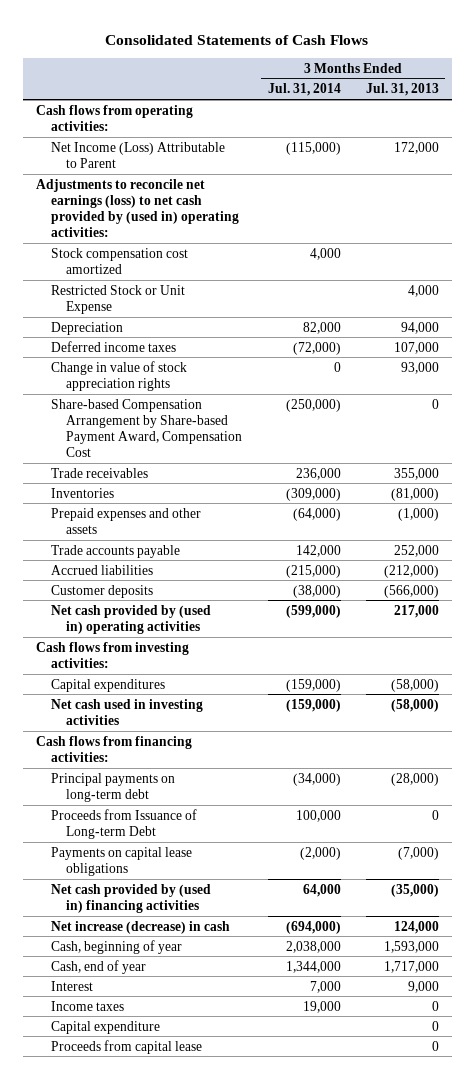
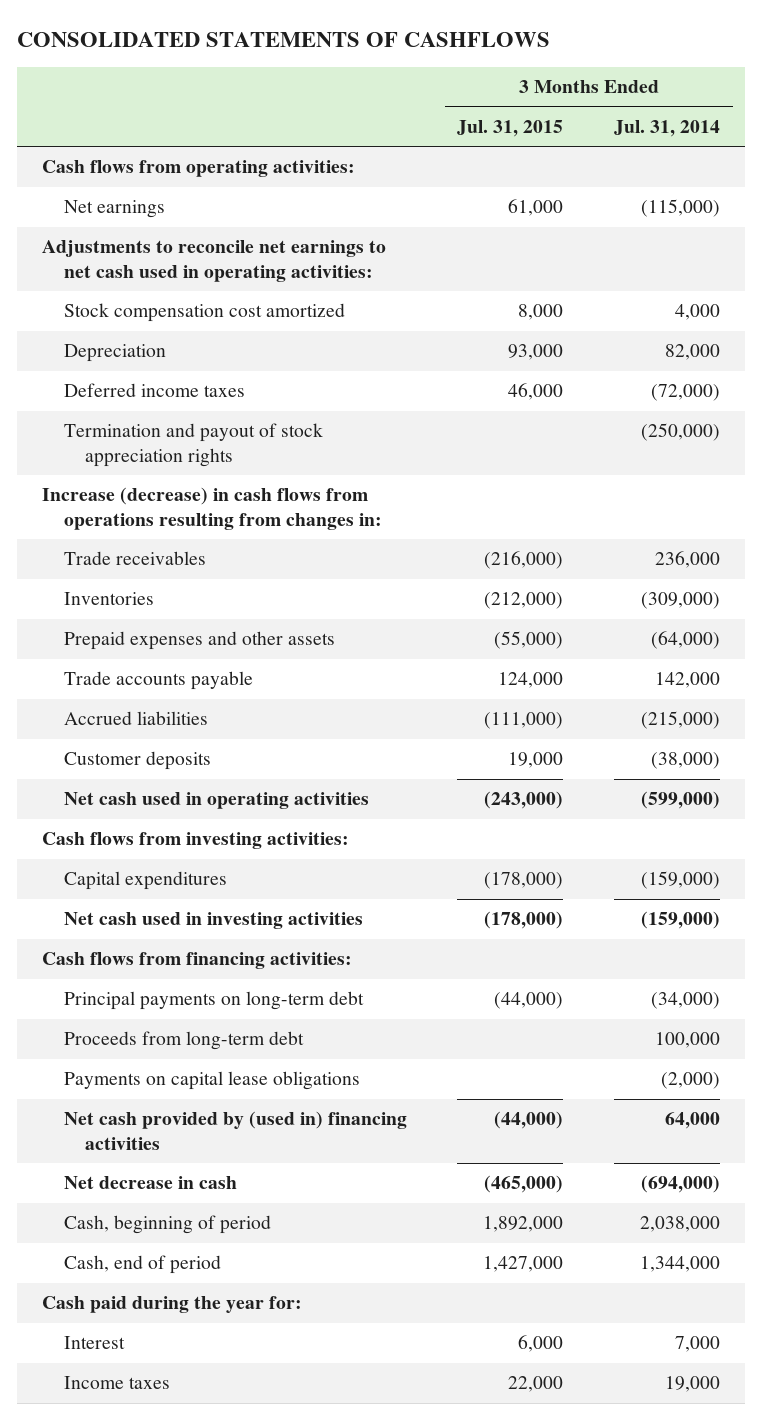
- Consolidated Statements of Cash Flows
+ CONSOLIDATED STATEMENTS OF CASHFLOWS
- | 3 Months Ended Jul. 31, 2014 | 3 Months Ended Jul. 31, 2013
+ | 3 Months Ended Jul. 31, 2015 | 3 Months Ended Jul. 31, 2014
- Net Income (Loss) Attributable to Parent | (115,000) | 172,000
- Adjustments to reconcile net earnings (loss) to net cash provided by (used in) operating activities:
+ Net earnings | 61,000 | (115,000)
+ Adjustments to reconcile net earnings to net cash used in operating activities:
- Restricted Stock or Unit Expense | | 4,000
- Change in value of stock appreciation rights | 0 | 93,000
- Share-based Compensation Arrangement by Share-based Payment Award, Compensation Cost | (250,000) | 0
+ Termination and payout of stock appreciation rights | | (250,000)
+ Increase (decrease) in cash flows from operations resulting from changes in:
- Net cash provided by (used in) operating activities | (599,000) | 217,000
+ Net cash used in operating activities | (243,000) | (599,000)
- Proceeds from Issuance of Long-term Debt | 100,000 | 0
+ Proceeds from long-term debt | | 100,000
- Net increase (decrease) in cash | (694,000) | 124,000
- Cash, beginning of year | 2,038,000 | 1,593,000
- Cash, end of year | 1,344,000 | 1,717,000
+ Net decrease in cash | (465,000) | (694,000)
+ Cash, beginning of period | 1,892,000 | 2,038,000
+ Cash, end of period | 1,427,000 | 1,344,000
+ Cash paid during the year for:
- Capital expenditure | | 0
- Proceeds from capital lease | | 0

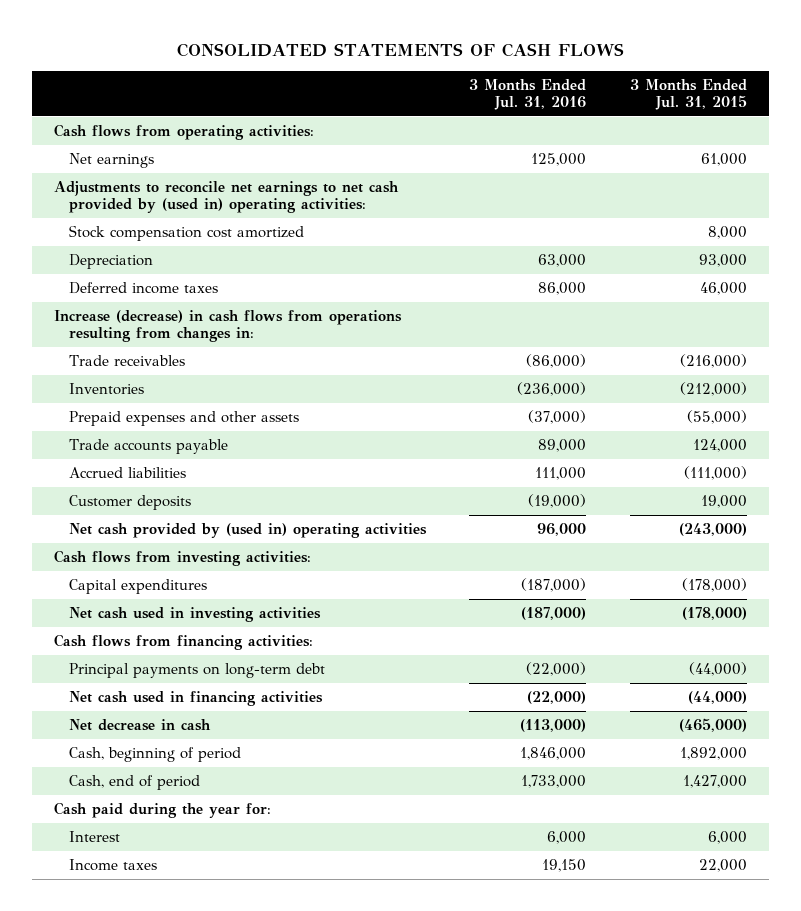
- CONSOLIDATED STATEMENTS OF CASHFLOWS
+ CONSOLIDATED STATEMENTS OF CASH FLOWS
- | 3 Months Ended Jul. 31, 2015 | 3 Months Ended Jul. 31, 2014
+ | 3 Months Ended Jul. 31, 2016 | 3 Months Ended Jul. 31, 2015
- Adjustments to reconcile net earnings to net cash used in operating activities:
+ Adjustments to reconcile net earnings to net cash provided by (used in) operating activities:
- Termination and payout of stock appreciation rights | | (250,000)
- Net cash used in operating activities | (243,000) | (599,000)
+ Net cash provided by (used in) operating activities | 96,000 | (243,000)
- Proceeds from long-term debt | | 100,000
- Payments on capital lease obligations | | (2,000)
- Net cash provided by (used in) financing activities | (44,000) | 64,000
+ Net cash used in financing activities | (22,000) | (44,000)

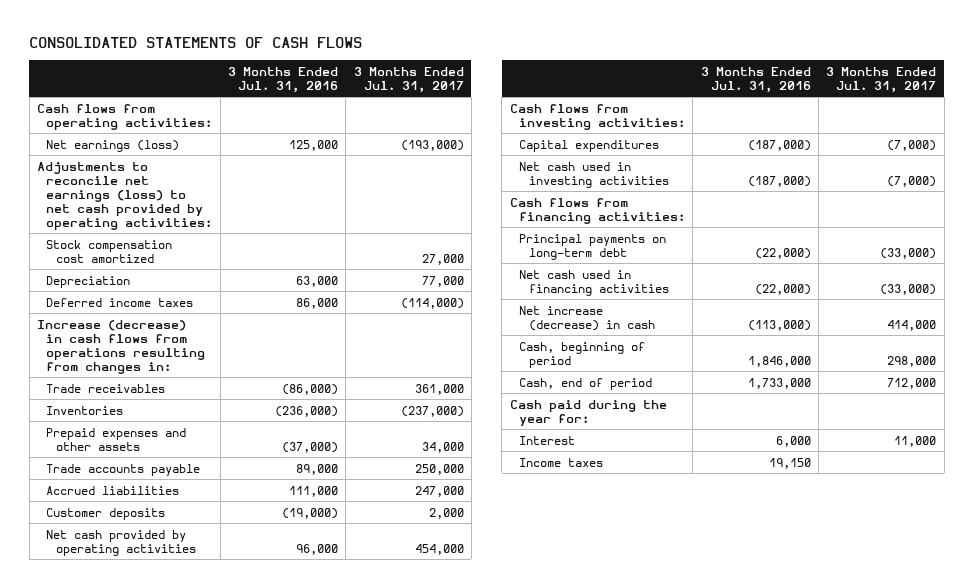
- | 3 Months Ended Jul. 31, 2016 | 3 Months Ended Jul. 31, 2015
+ | 3 Months Ended Jul. 31, 2016 | 3 Months Ended Jul. 31, 2017
- Net earnings | 125,000 | 61,000
- Adjustments to reconcile net earnings to net cash provided by (used in) operating activities:
+ Net earnings (loss) | 125,000 | (193,000)
+ Adjustments to reconcile net earnings (loss) to net cash provided by operating activities:
- Net cash provided by (used in) operating activities | 96,000 | (243,000)
+ Net cash provided by operating activities | 96,000 | 454,000
- Net decrease in cash | (113,000) | (465,000)
+ Net increase (decrease) in cash | (113,000) | 414,000

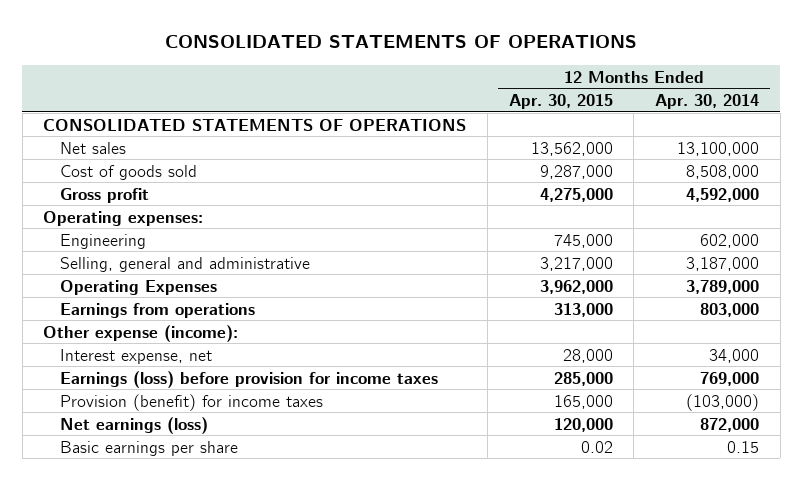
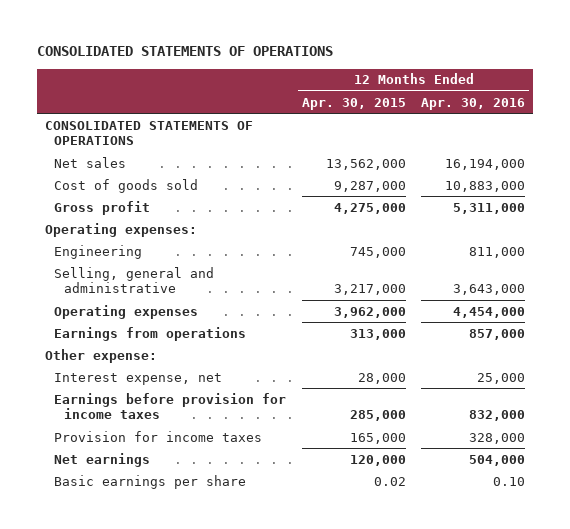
- | 12 Months Ended Apr. 30, 2015 | 12 Months Ended Apr. 30, 2014
+ | 12 Months Ended Apr. 30, 2015 | 12 Months Ended Apr. 30, 2016
- Operating Expenses | 3,962,000 | 3,789,000
+ Operating expenses | 3,962,000 | 4,454,000
- Other expense (income):
+ Other expense:
- Earnings (loss) before provision for income taxes | 285,000 | 769,000
- Provision (benefit) for income taxes | 165,000 | (103,000)
- Net earnings (loss) | 120,000 | 872,000
+ Earnings before provision for income taxes | 285,000 | 832,000
+ Provision for income taxes | 165,000 | 328,000
+ Net earnings | 120,000 | 504,000

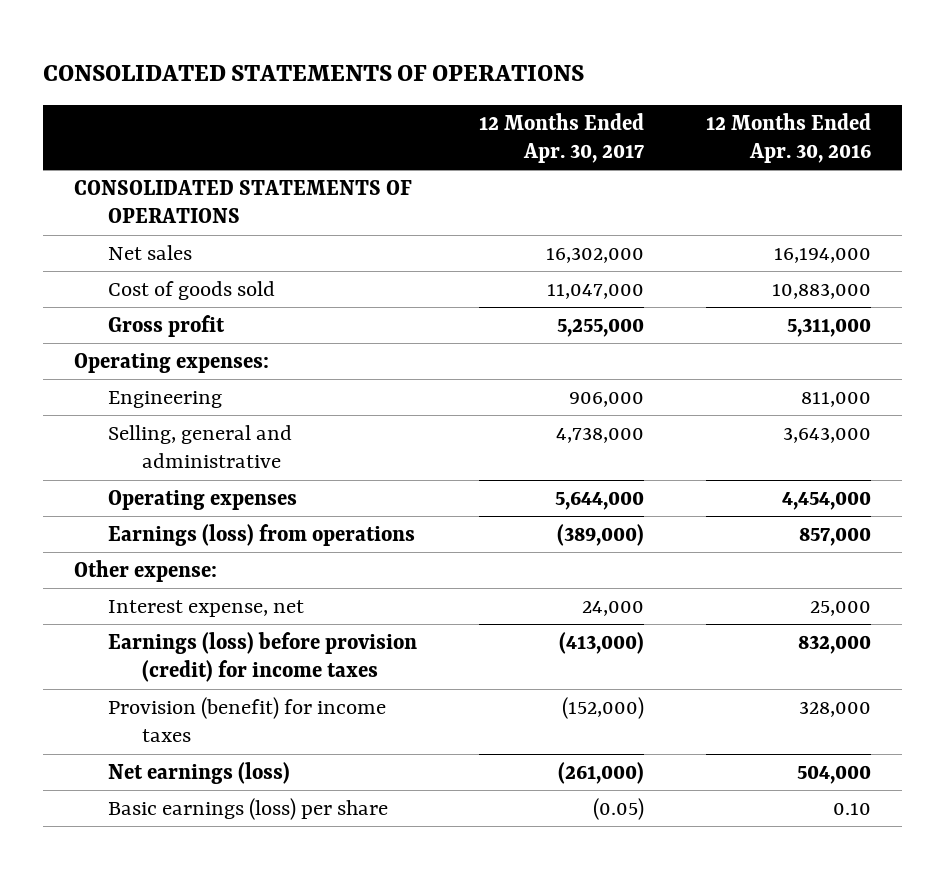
- | 12 Months Ended Apr. 30, 2015 | 12 Months Ended Apr. 30, 2016
+ | 12 Months Ended Apr. 30, 2017 | 12 Months Ended Apr. 30, 2016
- Earnings from operations | 313,000 | 857,000
+ Earnings (loss) from operations | (389,000) | 857,000
- Earnings before provision for income taxes | 285,000 | 832,000
- Provision for income taxes | 165,000 | 328,000
- Net earnings | 120,000 | 504,000
- Basic earnings per share | 0.02 | 0.10
+ Earnings (loss) before provision (credit) for income taxes | (413,000) | 832,000
+ Provision (benefit) for income taxes | (152,000) | 328,000
+ Net earnings (loss) | (261,000) | 504,000
+ Basic earnings (loss) per share | (0.05) | 0.10

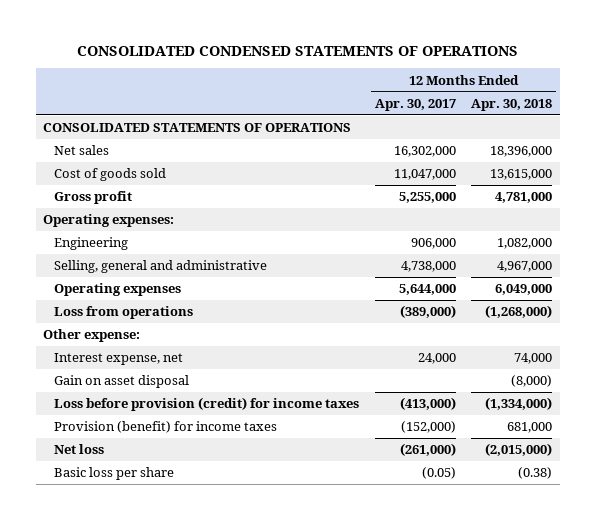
- CONSOLIDATED STATEMENTS OF OPERATIONS
+ CONSOLIDATED CONDENSED STATEMENTS OF OPERATIONS
- | 12 Months Ended Apr. 30, 2017 | 12 Months Ended Apr. 30, 2016
+ | 12 Months Ended Apr. 30, 2017 | 12 Months Ended Apr. 30, 2018
- Earnings (loss) from operations | (389,000) | 857,000
+ Loss from operations | (389,000) | (1,268,000)
- Earnings (loss) before provision (credit) for income taxes | (413,000) | 832,000
+ Gain on asset disposal | | (8,000)
+ Loss before provision (credit) for income taxes | (413,000) | (1,334,000)
- Net earnings (loss) | (261,000) | 504,000
- Basic earnings (loss) per share | (0.05) | 0.10
+ Net loss | (261,000) | (2,015,000)
+ Basic loss per share | (0.05) | (0.38)

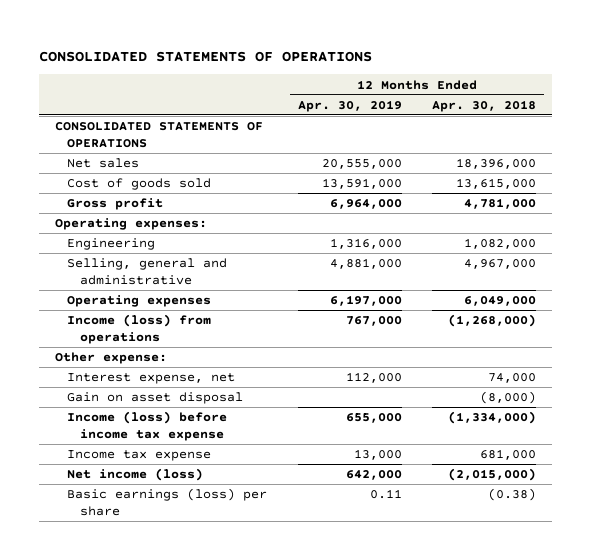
- CONSOLIDATED CONDENSED STATEMENTS OF OPERATIONS
+ CONSOLIDATED STATEMENTS OF OPERATIONS
- | 12 Months Ended Apr. 30, 2017 | 12 Months Ended Apr. 30, 2018
+ | 12 Months Ended Apr. 30, 2019 | 12 Months Ended Apr. 30, 2018
- Loss from operations | (389,000) | (1,268,000)
+ Income (loss) from operations | 767,000 | (1,268,000)
- Loss before provision (credit) for income taxes | (413,000) | (1,334,000)
- Provision (benefit) for income taxes | (152,000) | 681,000
- Net loss | (261,000) | (2,015,000)
- Basic loss per share | (0.05) | (0.38)
+ Income (loss) before income tax expense | 655,000 | (1,334,000)
+ Income tax expense | 13,000 | 681,000
+ Net income (loss) | 642,000 | (2,015,000)
+ Basic earnings (loss) per share | 0.11 | (0.38)

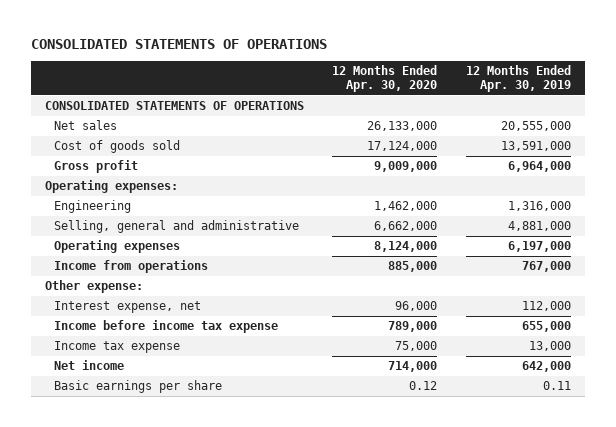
- | 12 Months Ended Apr. 30, 2019 | 12 Months Ended Apr. 30, 2018
+ | 12 Months Ended Apr. 30, 2020 | 12 Months Ended Apr. 30, 2019
- Income (loss) from operations | 767,000 | (1,268,000)
+ Income from operations | 885,000 | 767,000
- Gain on asset disposal | | (8,000)
- Income (loss) before income tax expense | 655,000 | (1,334,000)
+ Income before income tax expense | 789,000 | 655,000
- Net income (loss) | 642,000 | (2,015,000)
- Basic earnings (loss) per share | 0.11 | (0.38)
+ Net income | 714,000 | 642,000
+ Basic earnings per share | 0.12 | 0.11

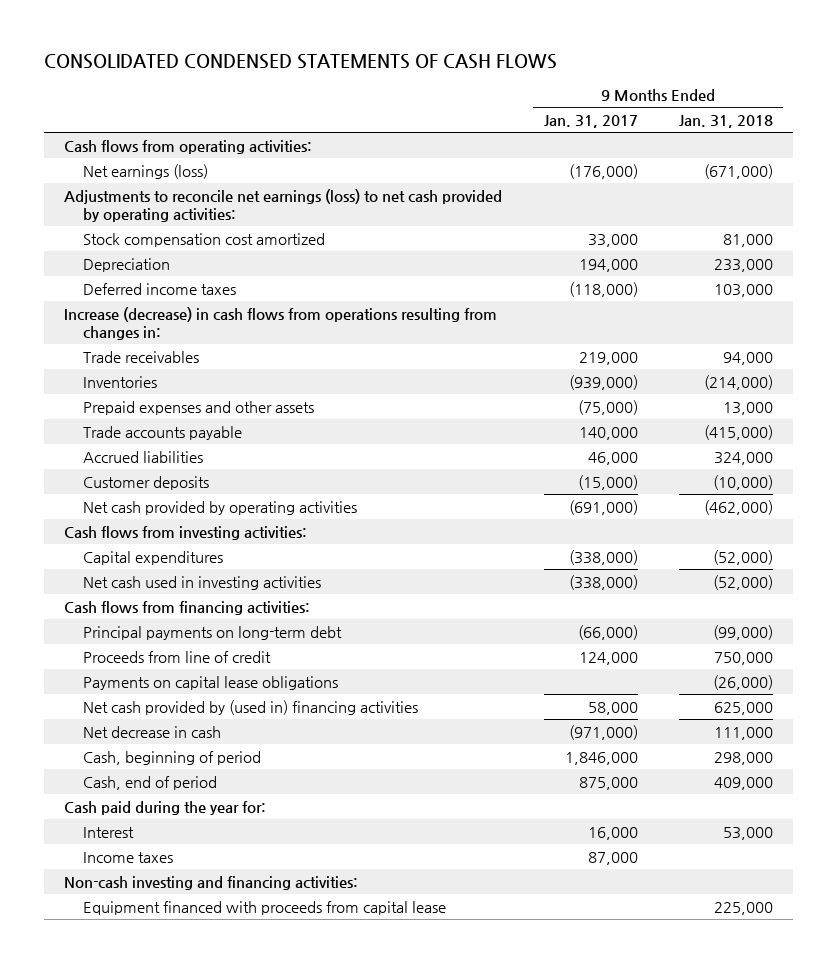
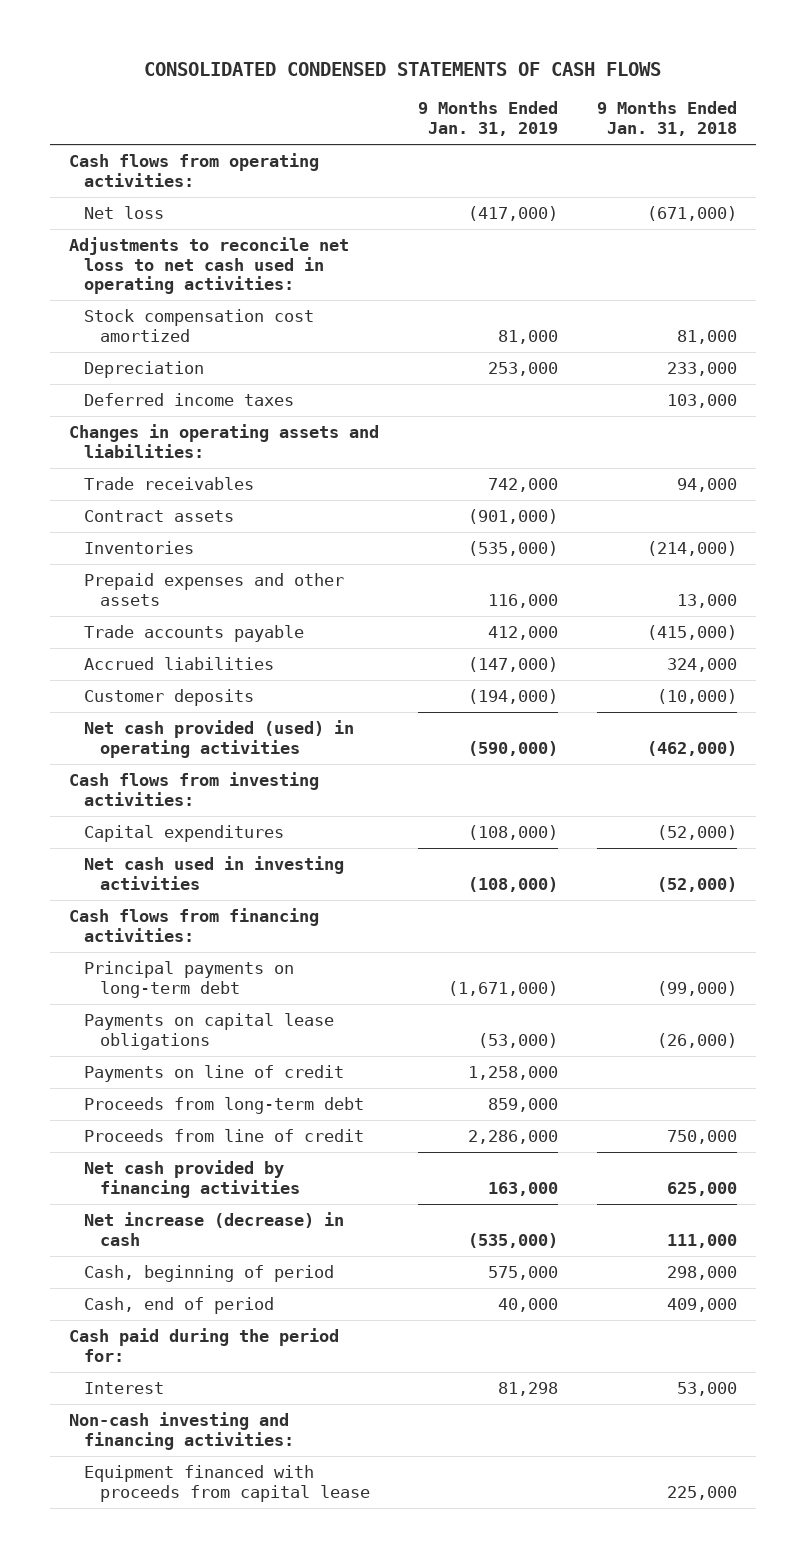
- | 9 Months Ended Jan. 31, 2017 | 9 Months Ended Jan. 31, 2018
+ | 9 Months Ended Jan. 31, 2019 | 9 Months Ended Jan. 31, 2018
- Net earnings (loss) | (176,000) | (671,000)
- Adjustments to reconcile net earnings (loss) to net cash provided by operating activities:
+ Net loss | (417,000) | (671,000)
+ Adjustments to reconcile net loss to net cash used in operating activities:
- Increase (decrease) in cash flows from operations resulting from changes in:
+ Changes in operating assets and liabilities:
+ Contract assets | (901,000) |
- Net cash provided by operating activities | (691,000) | (462,000)
+ Net cash provided (used) in operating activities | (590,000) | (462,000)
- Net cash provided by (used in) financing activities | 58,000 | 625,000
- Net decrease in cash | (971,000) | 111,000
+ Payments on line of credit | 1,258,000 |
+ Proceeds from long-term debt | 859,000 |
moved down: Proceeds from line of credit | 2,286,000 | 750,000
+ Net cash provided by financing activities | 163,000 | 625,000
+ Net increase (decrease) in cash | (535,000) | 111,000
- Cash paid during the year for:
+ Cash paid during the period for:
- Income taxes | 87,000 |

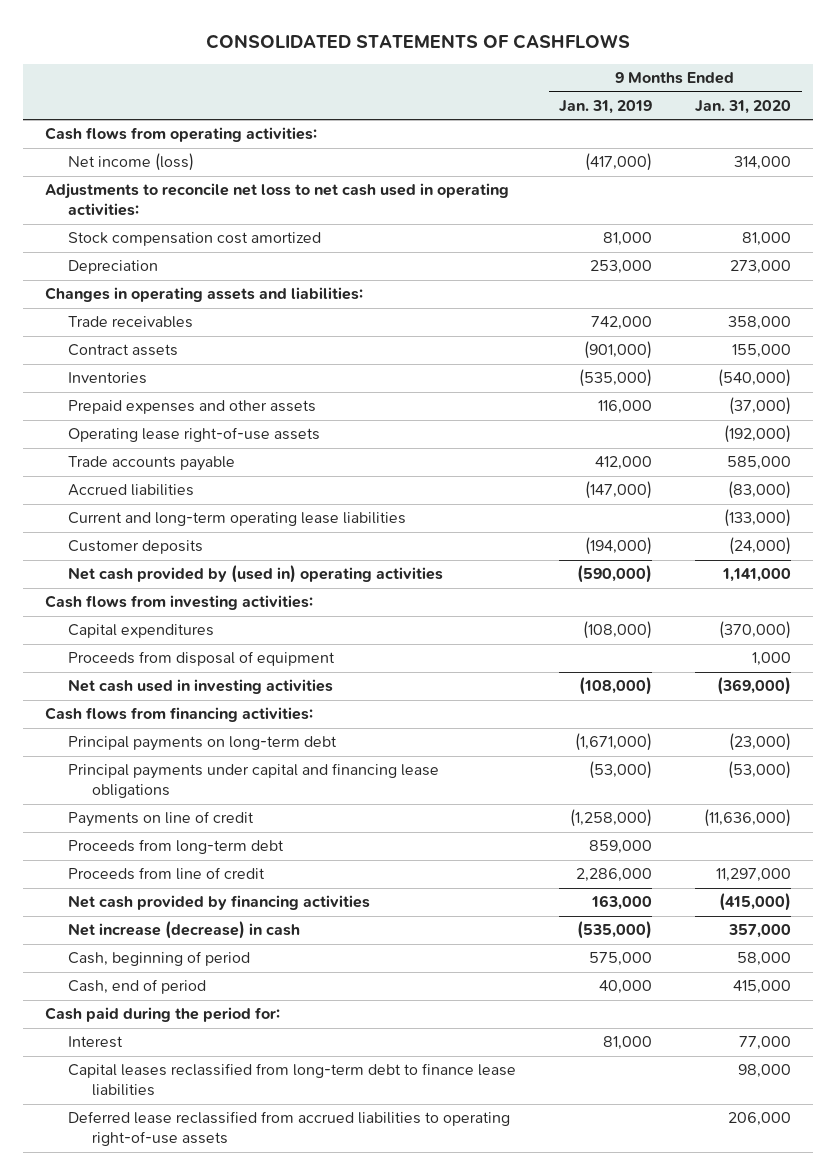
- CONSOLIDATED CONDENSED STATEMENTS OF CASH FLOWS
+ CONSOLIDATED STATEMENTS OF CASHFLOWS
- | 9 Months Ended Jan. 31, 2019 | 9 Months Ended Jan. 31, 2018
+ | 9 Months Ended Jan. 31, 2019 | 9 Months Ended Jan. 31, 2020
- Net loss | (417,000) | (671,000)
+ Net income (loss) | (417,000) | 314,000
- Deferred income taxes | | 103,000
+ Operating lease right-of-use assets | | (192,000)
+ Current and long-term operating lease liabilities | | (133,000)
- Net cash provided (used) in operating activities | (590,000) | (462,000)
+ Net cash provided by (used in) operating activities | (590,000) | 1,141,000
+ Proceeds from disposal of equipment | | 1,000
- Payments on capital lease obligations | (53,000) | (26,000)
- Payments on line of credit | 1,258,000 |
+ Principal payments under capital and financing lease obligations | (53,000) | (53,000)
+ Payments on line of credit | (1,258,000) | (11,636,000)
- Interest | 81,298 | 53,000
- Non-cash investing and financing activities:
- Equipment financed with proceeds from capital lease | | 225,000
+ Interest | 81,000 | 77,000
+ Capital leases reclassified from long-term debt to finance lease liabilities | | 98,000
+ Deferred lease reclassified from accrued liabilities to operating right-of-use assets | | 206,000

